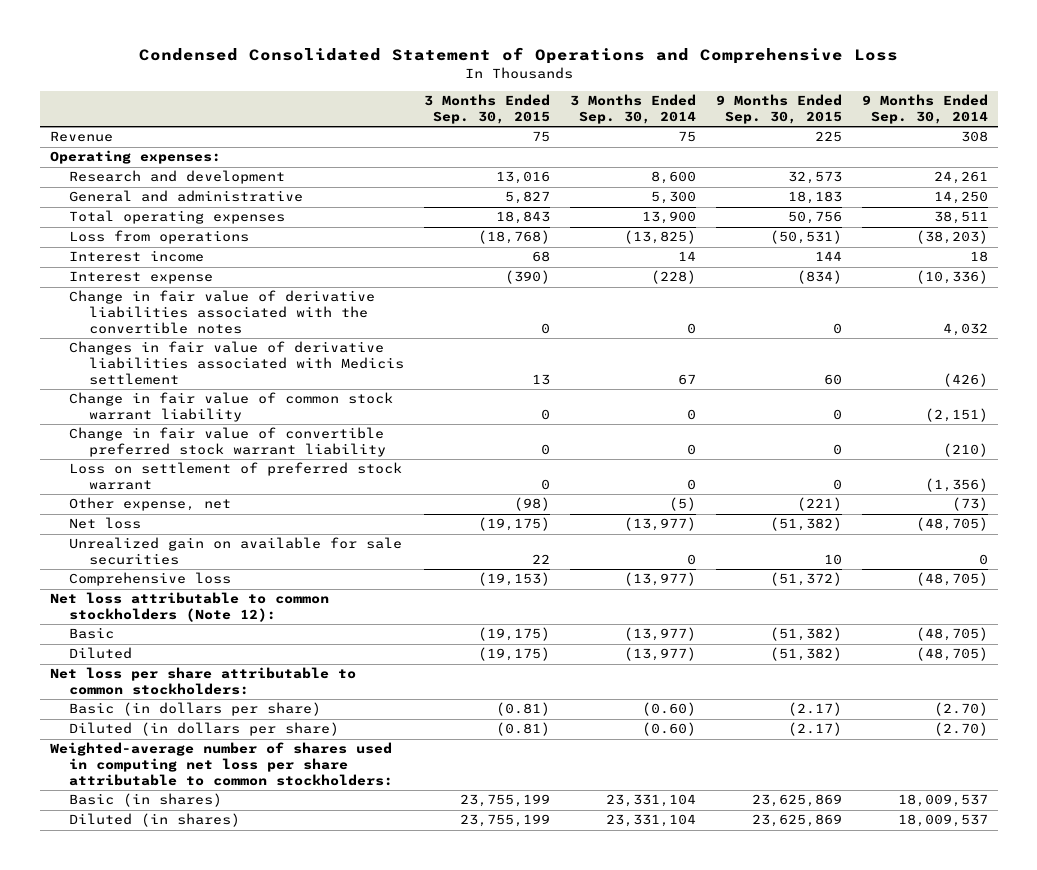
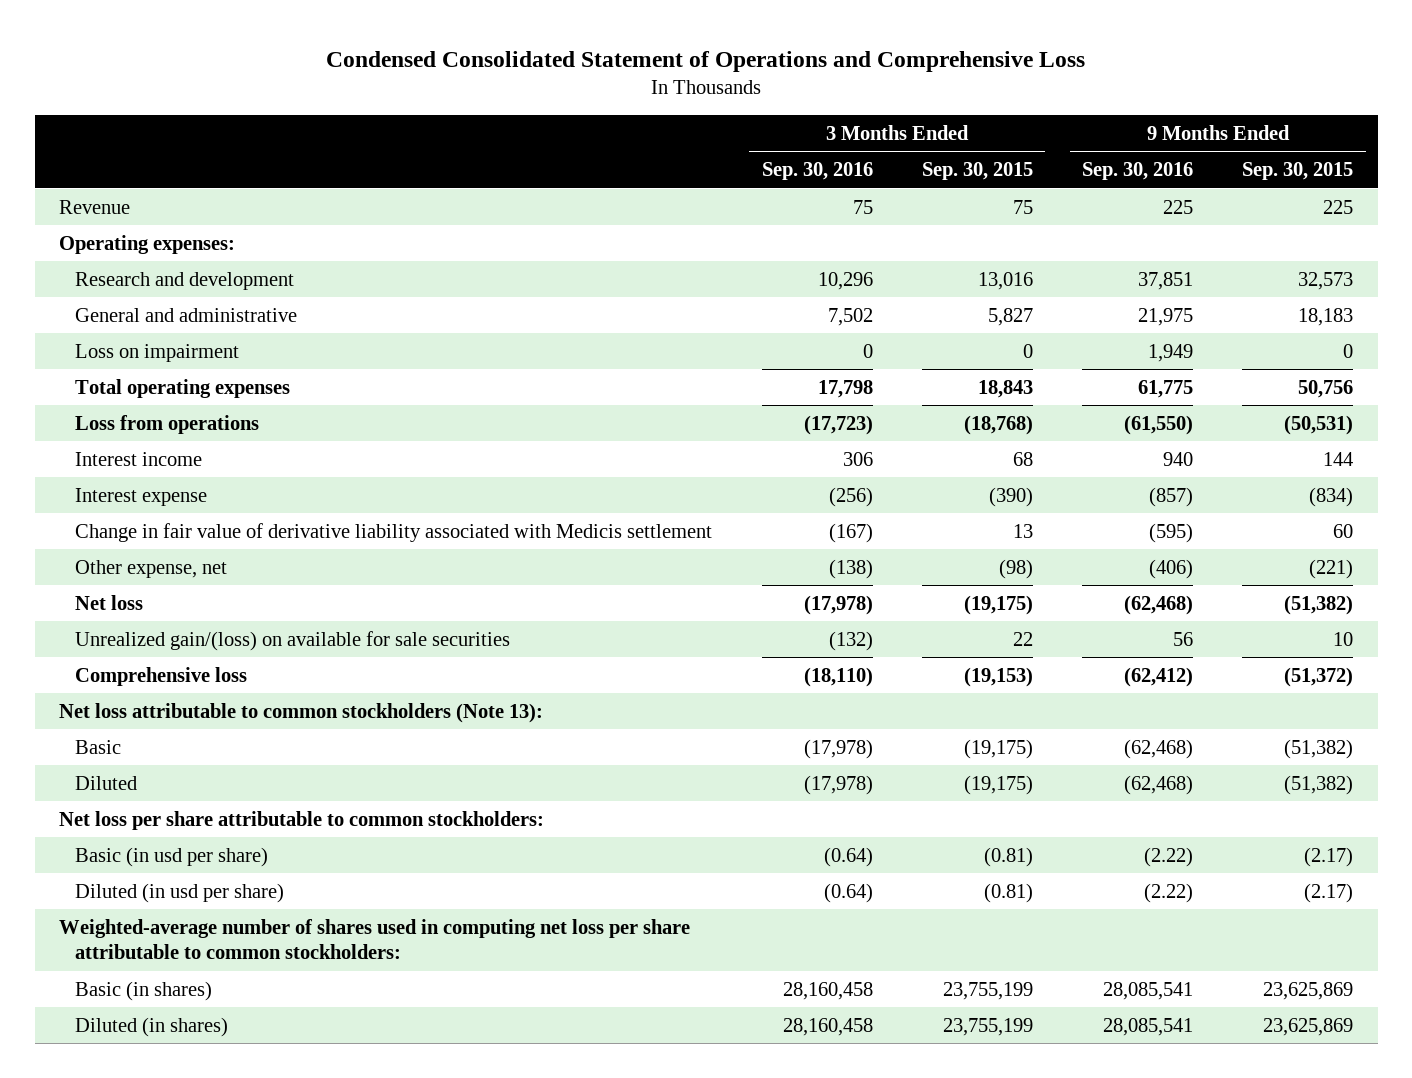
- | 3 Months Ended Sep. 30, 2015 | 3 Months Ended Sep. 30, 2014 | 9 Months Ended Sep. 30, 2015 | 9 Months Ended Sep. 30, 2014
+ | 3 Months Ended Sep. 30, 2016 | 3 Months Ended Sep. 30, 2015 | 9 Months Ended Sep. 30, 2016 | 9 Months Ended Sep. 30, 2015
+ Loss on impairment | 0 | 0 | 1,949 | 0
- Change in fair value of derivative liabilities associated with the convertible notes | 0 | 0 | 0 | 4,032
- Changes in fair value of derivative liabilities associated with Medicis settlement | 13 | 67 | 60 | (426)
- Change in fair value of common stock warrant liability | 0 | 0 | 0 | (2,151)
- Change in fair value of convertible preferred stock warrant liability | 0 | 0 | 0 | (210)
- Loss on settlement of preferred stock warrant | 0 | 0 | 0 | (1,356)
+ Change in fair value of derivative liability associated with Medicis settlement | (167) | 13 | (595) | 60
- Unrealized gain on available for sale securities | 22 | 0 | 10 | 0
+ Unrealized gain/(loss) on available for sale securities | (132) | 22 | 56 | 10
- Net loss attributable to common stockholders (Note 12):
+ Net loss attributable to common stockholders (Note 13):
- Basic (in dollars per share) | (0.81) | (0.60) | (2.17) | (2.70)
- Diluted (in dollars per share) | (0.81) | (0.60) | (2.17) | (2.70)
+ Basic (in usd per share) | (0.64) | (0.81) | (2.22) | (2.17)
+ Diluted (in usd per share) | (0.64) | (0.81) | (2.22) | (2.17)

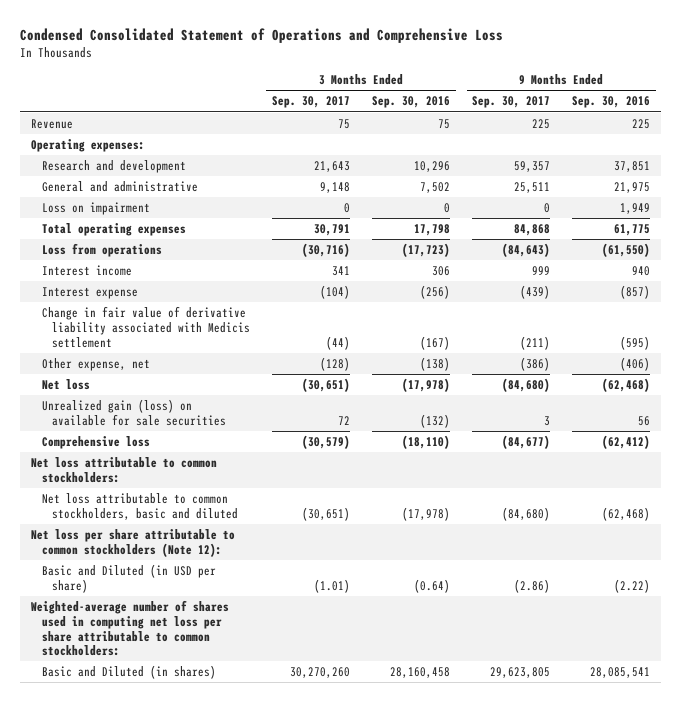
- | 3 Months Ended Sep. 30, 2016 | 3 Months Ended Sep. 30, 2015 | 9 Months Ended Sep. 30, 2016 | 9 Months Ended Sep. 30, 2015
+ | 3 Months Ended Sep. 30, 2017 | 3 Months Ended Sep. 30, 2016 | 9 Months Ended Sep. 30, 2017 | 9 Months Ended Sep. 30, 2016
- Unrealized gain/(loss) on available for sale securities | (132) | 22 | 56 | 10
+ Unrealized gain (loss) on available for sale securities | 72 | (132) | 3 | 56
- Net loss attributable to common stockholders (Note 13):
- Basic | (17,978) | (19,175) | (62,468) | (51,382)
- Diluted | (17,978) | (19,175) | (62,468) | (51,382)
- Net loss per share attributable to common stockholders:
- Basic (in usd per share) | (0.64) | (0.81) | (2.22) | (2.17)
- Diluted (in usd per share) | (0.64) | (0.81) | (2.22) | (2.17)
+ Net loss attributable to common stockholders:
+ Net loss attributable to common stockholders, basic and diluted | (30,651) | (17,978) | (84,680) | (62,468)
+ Net loss per share attributable to common stockholders (Note 12):
+ Basic and Diluted (in USD per share) | (1.01) | (0.64) | (2.86) | (2.22)
- Basic (in shares) | 28,160,458 | 23,755,199 | 28,085,541 | 23,625,869
- Diluted (in shares) | 28,160,458 | 23,755,199 | 28,085,541 | 23,625,869
+ Basic and Diluted (in shares) | 30,270,260 | 28,160,458 | 29,623,805 | 28,085,541

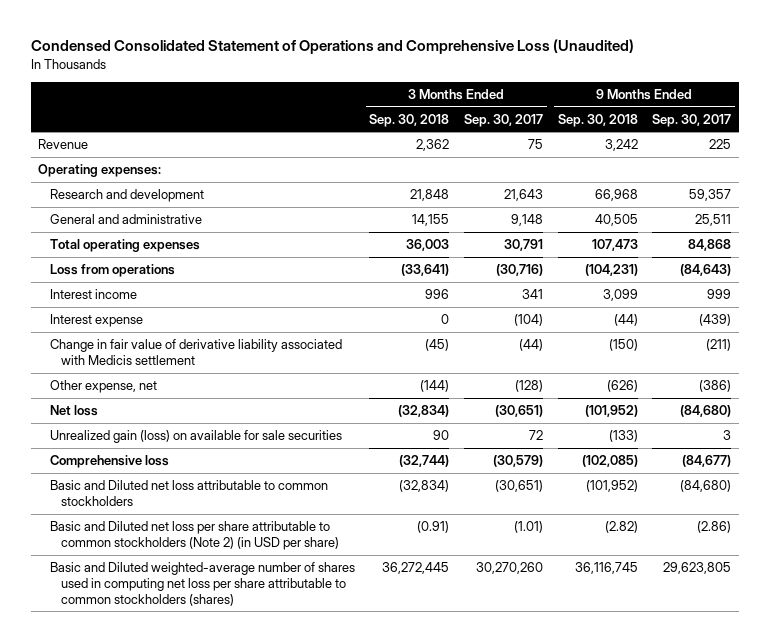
- Condensed Consolidated Statement of Operations and Comprehensive Loss
+ Condensed Consolidated Statement of Operations and Comprehensive Loss (Unaudited)
- | 3 Months Ended Sep. 30, 2017 | 3 Months Ended Sep. 30, 2016 | 9 Months Ended Sep. 30, 2017 | 9 Months Ended Sep. 30, 2016
+ | 3 Months Ended Sep. 30, 2018 | 3 Months Ended Sep. 30, 2017 | 9 Months Ended Sep. 30, 2018 | 9 Months Ended Sep. 30, 2017
- Loss on impairment | 0 | 0 | 0 | 1,949
- Net loss attributable to common stockholders:
- Net loss attributable to common stockholders, basic and diluted | (30,651) | (17,978) | (84,680) | (62,468)
- Net loss per share attributable to common stockholders (Note 12):
- Basic and Diluted (in USD per share) | (1.01) | (0.64) | (2.86) | (2.22)
- Weighted-average number of shares used in computing net loss per share attributable to common stockholders:
- Basic and Diluted (in shares) | 30,270,260 | 28,160,458 | 29,623,805 | 28,085,541
+ Basic and Diluted net loss attributable to common stockholders | (32,834) | (30,651) | (101,952) | (84,680)
+ Basic and Diluted net loss per share attributable to common stockholders (Note 2) (in USD per share) | (0.91) | (1.01) | (2.82) | (2.86)
+ Basic and Diluted weighted-average number of shares used in computing net loss per share attributable to common stockholders (shares) | 36,272,445 | 30,270,260 | 36,116,745 | 29,623,805

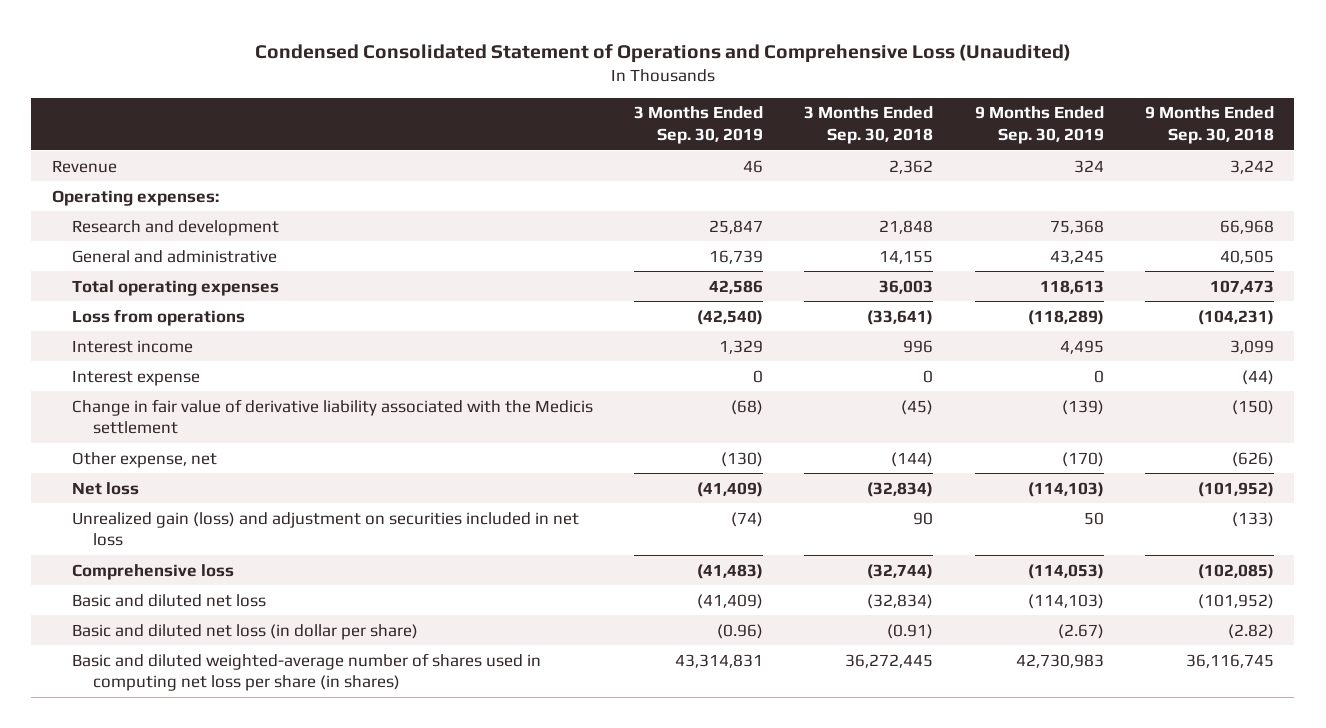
- | 3 Months Ended Sep. 30, 2018 | 3 Months Ended Sep. 30, 2017 | 9 Months Ended Sep. 30, 2018 | 9 Months Ended Sep. 30, 2017
+ | 3 Months Ended Sep. 30, 2019 | 3 Months Ended Sep. 30, 2018 | 9 Months Ended Sep. 30, 2019 | 9 Months Ended Sep. 30, 2018
- Change in fair value of derivative liability associated with Medicis settlement | (45) | (44) | (150) | (211)
+ Change in fair value of derivative liability associated with the Medicis settlement | (68) | (45) | (139) | (150)
- Unrealized gain (loss) on available for sale securities | 90 | 72 | (133) | 3
+ Unrealized gain (loss) and adjustment on securities included in net loss | (74) | 90 | 50 | (133)
- Basic and Diluted net loss attributable to common stockholders | (32,834) | (30,651) | (101,952) | (84,680)
- Basic and Diluted net loss per share attributable to common stockholders (Note 2) (in USD per share) | (0.91) | (1.01) | (2.82) | (2.86)
- Basic and Diluted weighted-average number of shares used in computing net loss per share attributable to common stockholders (shares) | 36,272,445 | 30,270,260 | 36,116,745 | 29,623,805
+ Basic and diluted net loss | (41,409) | (32,834) | (114,103) | (101,952)
+ Basic and diluted net loss (in dollar per share) | (0.96) | (0.91) | (2.67) | (2.82)
+ Basic and diluted weighted-average number of shares used in computing net loss per share (in shares) | 43,314,831 | 36,272,445 | 42,730,983 | 36,116,745

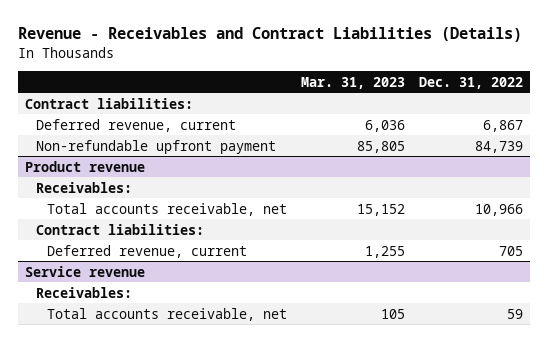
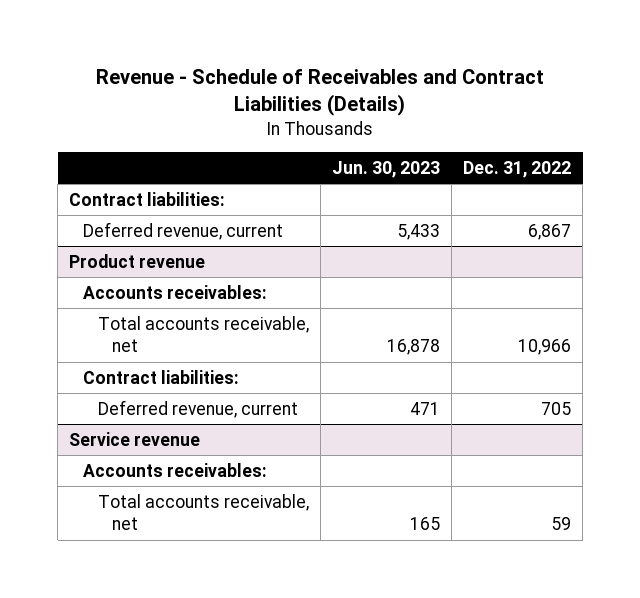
- Revenue - Receivables and Contract Liabilities (Details)
+ Revenue - Schedule of Receivables and Contract Liabilities (Details)
- | Mar. 31, 2023 | Dec. 31, 2022
+ | Jun. 30, 2023 | Dec. 31, 2022
- Non-refundable upfront payment | 85,805 | 84,739
@ Product revenue
- Receivables:
+ Accounts receivables:
@ Service revenue
- Receivables:
+ Accounts receivables:

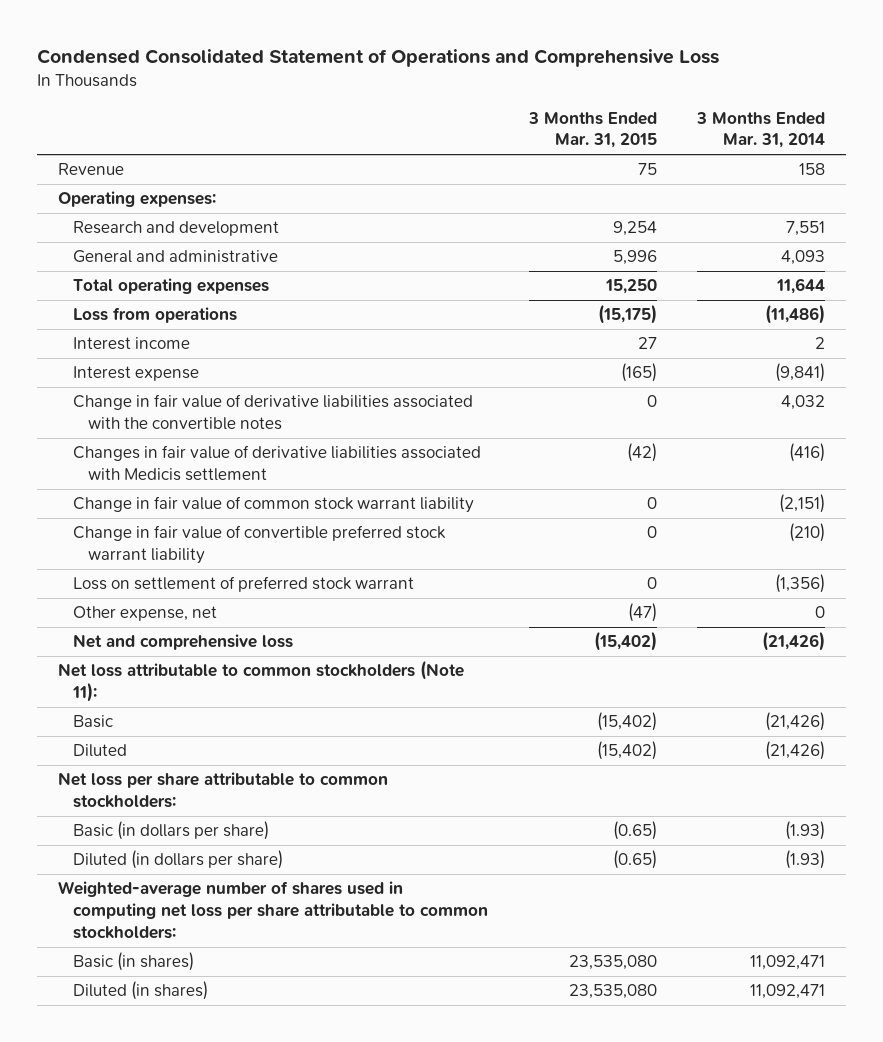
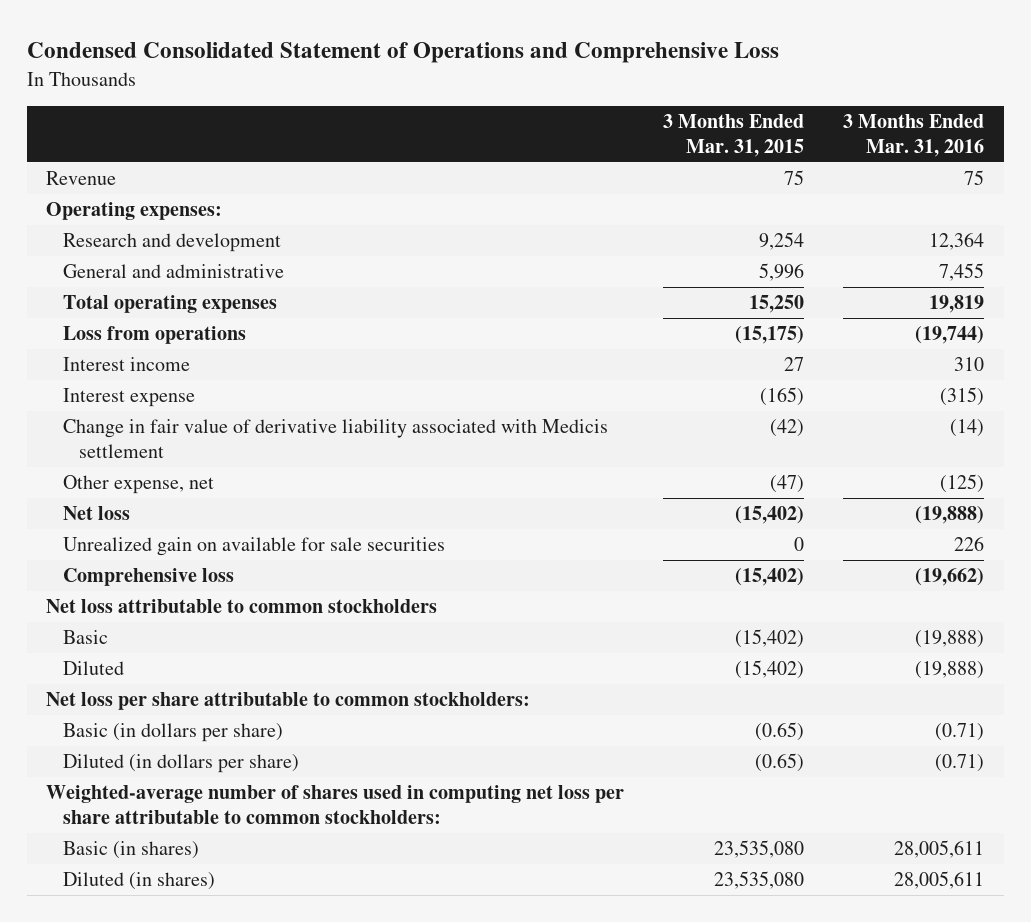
- | 3 Months Ended Mar. 31, 2015 | 3 Months Ended Mar. 31, 2014
+ | 3 Months Ended Mar. 31, 2015 | 3 Months Ended Mar. 31, 2016
- Change in fair value of derivative liabilities associated with the convertible notes | 0 | 4,032
- Changes in fair value of derivative liabilities associated with Medicis settlement | (42) | (416)
- Change in fair value of common stock warrant liability | 0 | (2,151)
- Change in fair value of convertible preferred stock warrant liability | 0 | (210)
- Loss on settlement of preferred stock warrant | 0 | (1,356)
+ Change in fair value of derivative liability associated with Medicis settlement | (42) | (14)
- Net and comprehensive loss | (15,402) | (21,426)
- Net loss attributable to common stockholders (Note 11):
+ Net loss | (15,402) | (19,888)
+ Unrealized gain on available for sale securities | 0 | 226
+ Comprehensive loss | (15,402) | (19,662)
+ Net loss attributable to common stockholders

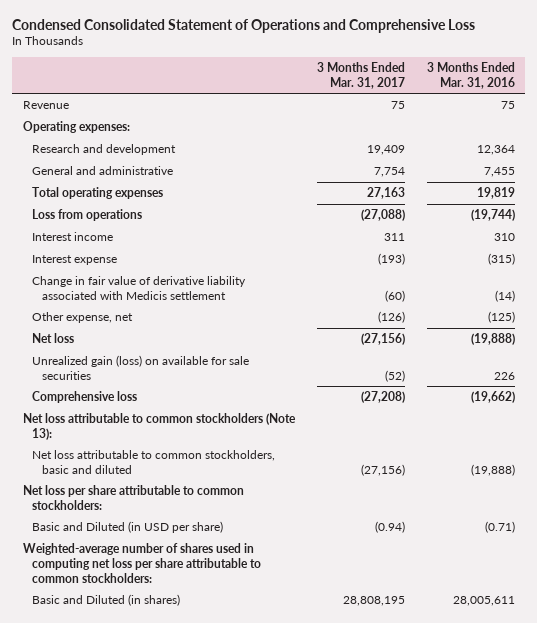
- | 3 Months Ended Mar. 31, 2015 | 3 Months Ended Mar. 31, 2016
+ | 3 Months Ended Mar. 31, 2017 | 3 Months Ended Mar. 31, 2016
- Unrealized gain on available for sale securities | 0 | 226
+ Unrealized gain (loss) on available for sale securities | (52) | 226
- Net loss attributable to common stockholders
- Basic | (15,402) | (19,888)
- Diluted | (15,402) | (19,888)
+ Net loss attributable to common stockholders (Note 13):
+ Net loss attributable to common stockholders, basic and diluted | (27,156) | (19,888)
- Basic (in dollars per share) | (0.65) | (0.71)
- Diluted (in dollars per share) | (0.65) | (0.71)
+ Basic and Diluted (in USD per share) | (0.94) | (0.71)
- Basic (in shares) | 23,535,080 | 28,005,611
- Diluted (in shares) | 23,535,080 | 28,005,611
+ Basic and Diluted (in shares) | 28,808,195 | 28,005,611

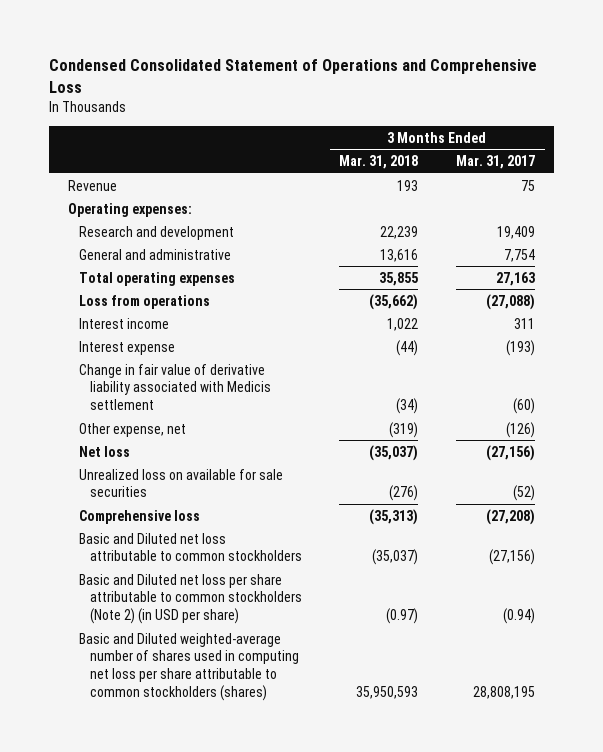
- | 3 Months Ended Mar. 31, 2017 | 3 Months Ended Mar. 31, 2016
+ | 3 Months Ended Mar. 31, 2018 | 3 Months Ended Mar. 31, 2017
- Unrealized gain (loss) on available for sale securities | (52) | 226
+ Unrealized loss on available for sale securities | (276) | (52)
- Net loss attributable to common stockholders (Note 13):
- Net loss attributable to common stockholders, basic and diluted | (27,156) | (19,888)
- Net loss per share attributable to common stockholders:
- Basic and Diluted (in USD per share) | (0.94) | (0.71)
- Weighted-average number of shares used in computing net loss per share attributable to common stockholders:
- Basic and Diluted (in shares) | 28,808,195 | 28,005,611
+ Basic and Diluted net loss attributable to common stockholders | (35,037) | (27,156)
+ Basic and Diluted net loss per share attributable to common stockholders (Note 2) (in USD per share) | (0.97) | (0.94)
+ Basic and Diluted weighted-average number of shares used in computing net loss per share attributable to common stockholders (shares) | 35,950,593 | 28,808,195

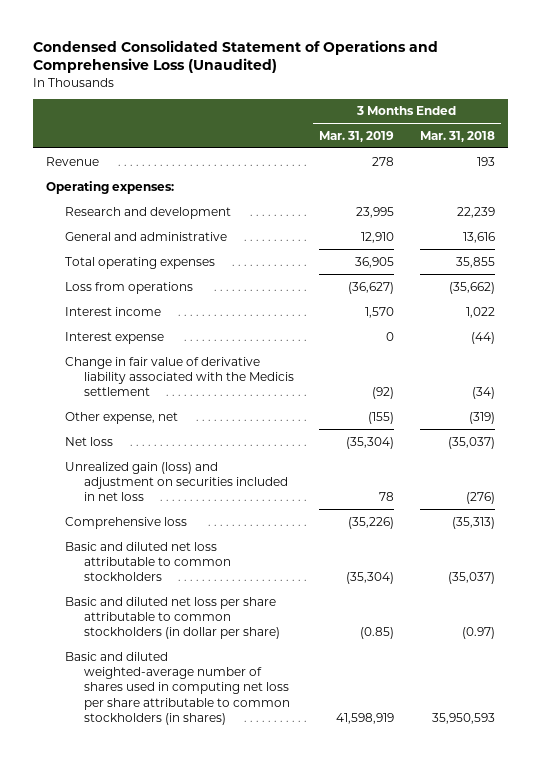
- Condensed Consolidated Statement of Operations and Comprehensive Loss
+ Condensed Consolidated Statement of Operations and Comprehensive Loss (Unaudited)
- | 3 Months Ended Mar. 31, 2018 | 3 Months Ended Mar. 31, 2017
+ | 3 Months Ended Mar. 31, 2019 | 3 Months Ended Mar. 31, 2018
- Change in fair value of derivative liability associated with Medicis settlement | (34) | (60)
+ Change in fair value of derivative liability associated with the Medicis settlement | (92) | (34)
- Unrealized loss on available for sale securities | (276) | (52)
+ Unrealized gain (loss) and adjustment on securities included in net loss | 78 | (276)
- Basic and Diluted net loss attributable to common stockholders | (35,037) | (27,156)
- Basic and Diluted net loss per share attributable to common stockholders (Note 2) (in USD per share) | (0.97) | (0.94)
- Basic and Diluted weighted-average number of shares used in computing net loss per share attributable to common stockholders (shares) | 35,950,593 | 28,808,195
+ Basic and diluted net loss attributable to common stockholders | (35,304) | (35,037)
+ Basic and diluted net loss per share attributable to common stockholders (in dollar per share) | (0.85) | (0.97)
+ Basic and diluted weighted-average number of shares used in computing net loss per share attributable to common stockholders (in shares) | 41,598,919 | 35,950,593

